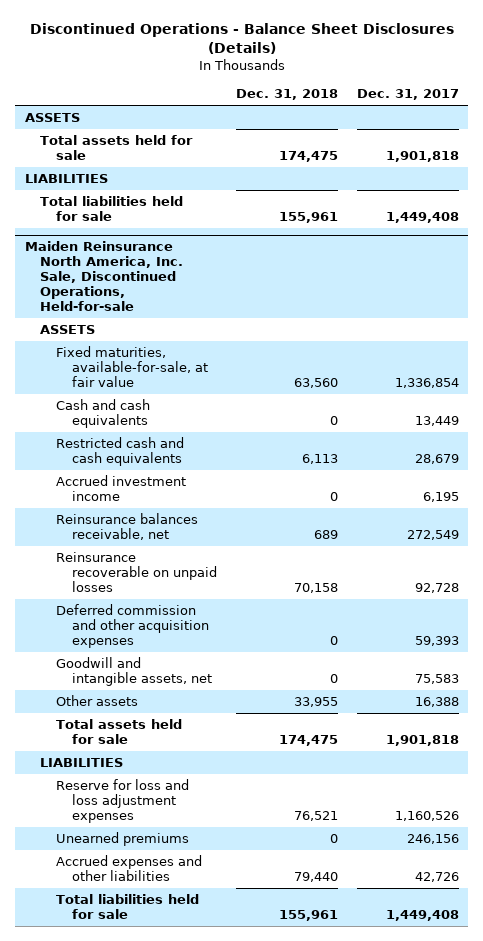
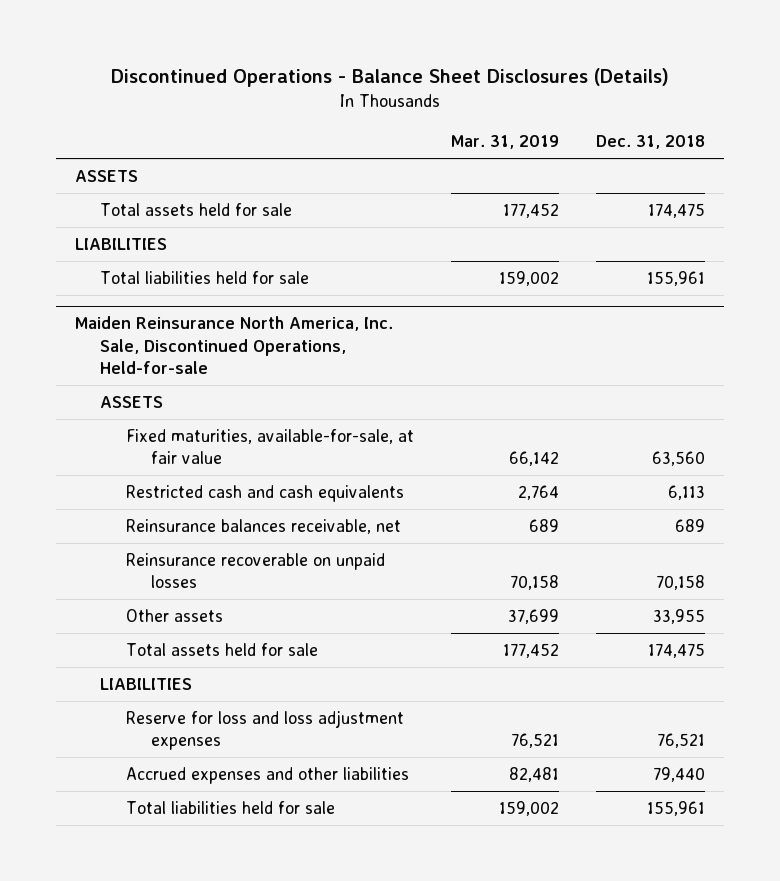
- | Dec. 31, 2018 | Dec. 31, 2017
+ | Mar. 31, 2019 | Dec. 31, 2018
@ Maiden Reinsurance North America, Inc. Sale, Discontinued Operations, Held-for-sale
- Cash and cash equivalents | 0 | 13,449
- Accrued investment income | 0 | 6,195
- Deferred commission and other acquisition expenses | 0 | 59,393
- Goodwill and intangible assets, net | 0 | 75,583
- Unearned premiums | 0 | 246,156

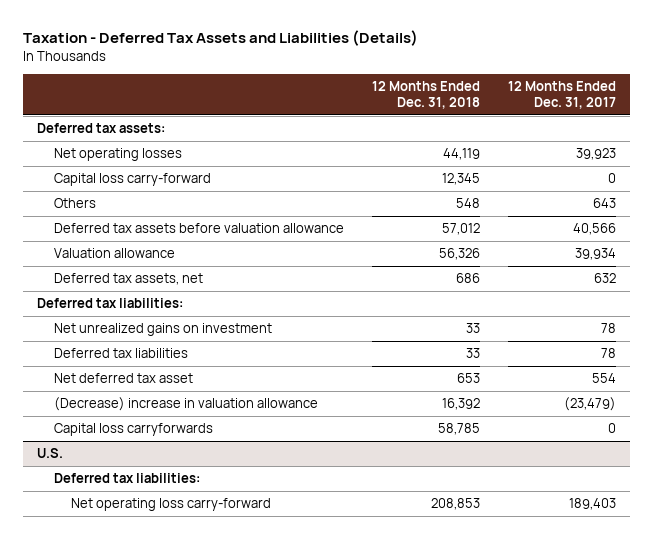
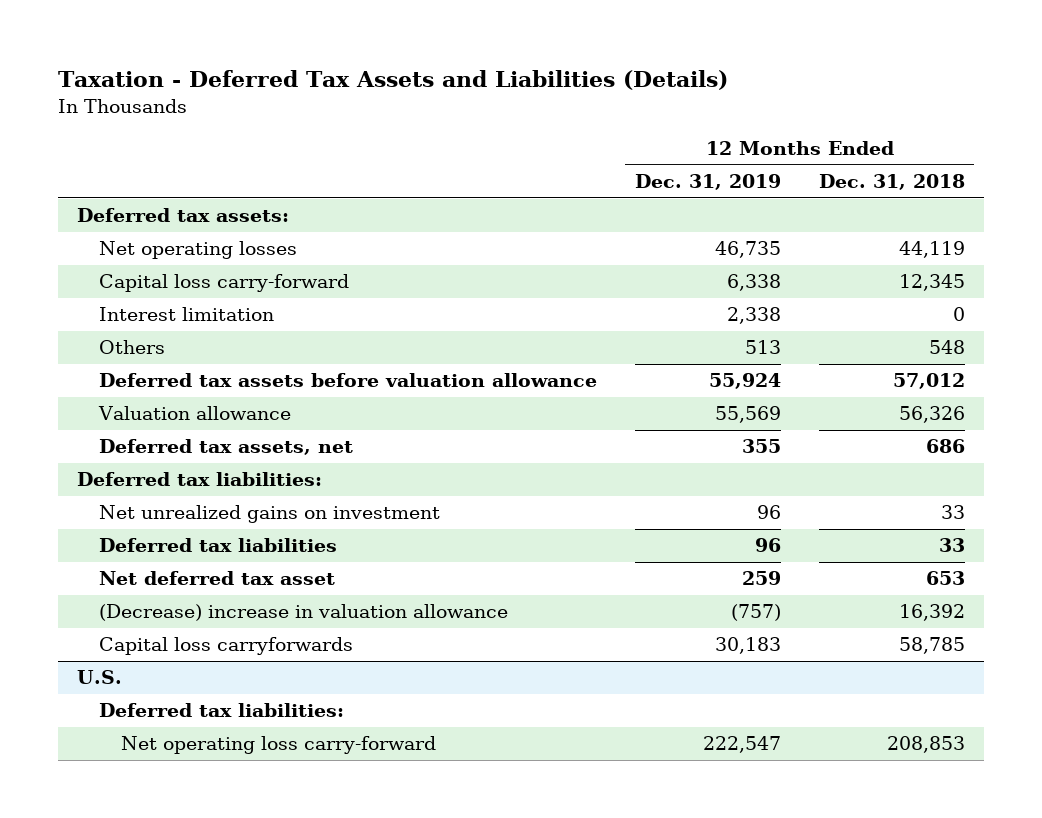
- | 12 Months Ended Dec. 31, 2018 | 12 Months Ended Dec. 31, 2017
+ | 12 Months Ended Dec. 31, 2019 | 12 Months Ended Dec. 31, 2018
+ Interest limitation | 2,338 | 0

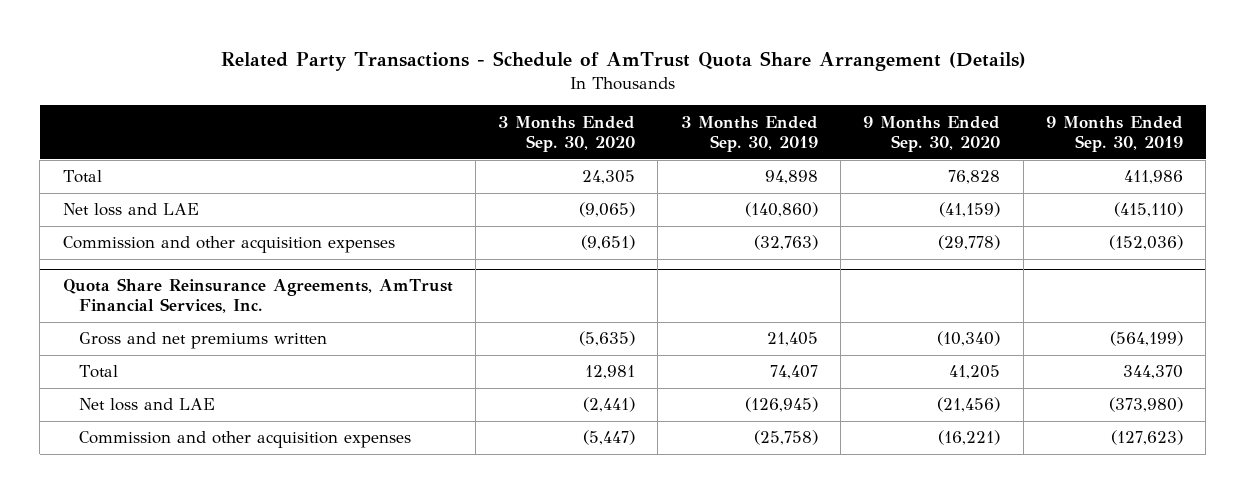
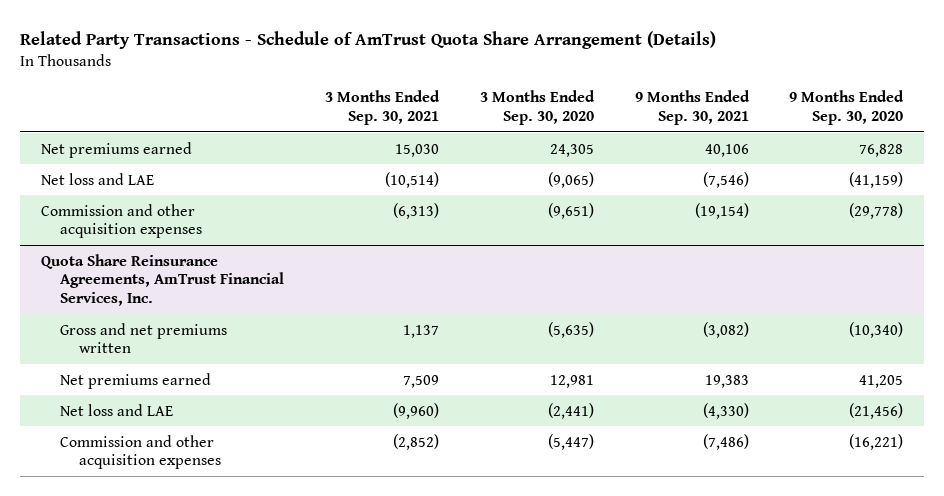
- | 3 Months Ended Sep. 30, 2020 | 3 Months Ended Sep. 30, 2019 | 9 Months Ended Sep. 30, 2020 | 9 Months Ended Sep. 30, 2019
+ | 3 Months Ended Sep. 30, 2021 | 3 Months Ended Sep. 30, 2020 | 9 Months Ended Sep. 30, 2021 | 9 Months Ended Sep. 30, 2020
- Total | 24,305 | 94,898 | 76,828 | 411,986
+ Net premiums earned | 15,030 | 24,305 | 40,106 | 76,828
@ Quota Share Reinsurance Agreements, AmTrust Financial Services, Inc.
- Total | 12,981 | 74,407 | 41,205 | 344,370
+ Net premiums earned | 7,509 | 12,981 | 19,383 | 41,205

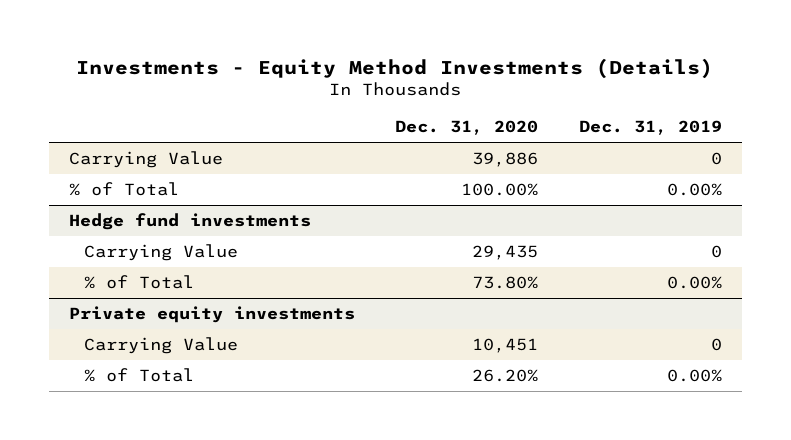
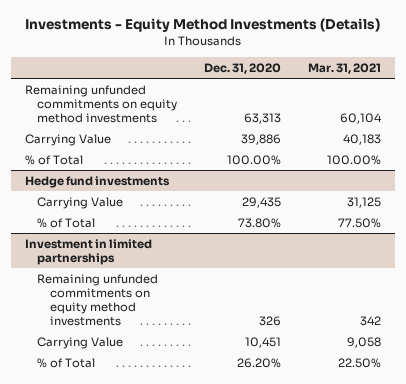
- | Dec. 31, 2020 | Dec. 31, 2019
+ | Dec. 31, 2020 | Mar. 31, 2021
+ Remaining unfunded commitments on equity method investments | 63,313 | 60,104
- Private equity investments
+ Investment in limited partnerships
+ Remaining unfunded commitments on equity method investments | 326 | 342

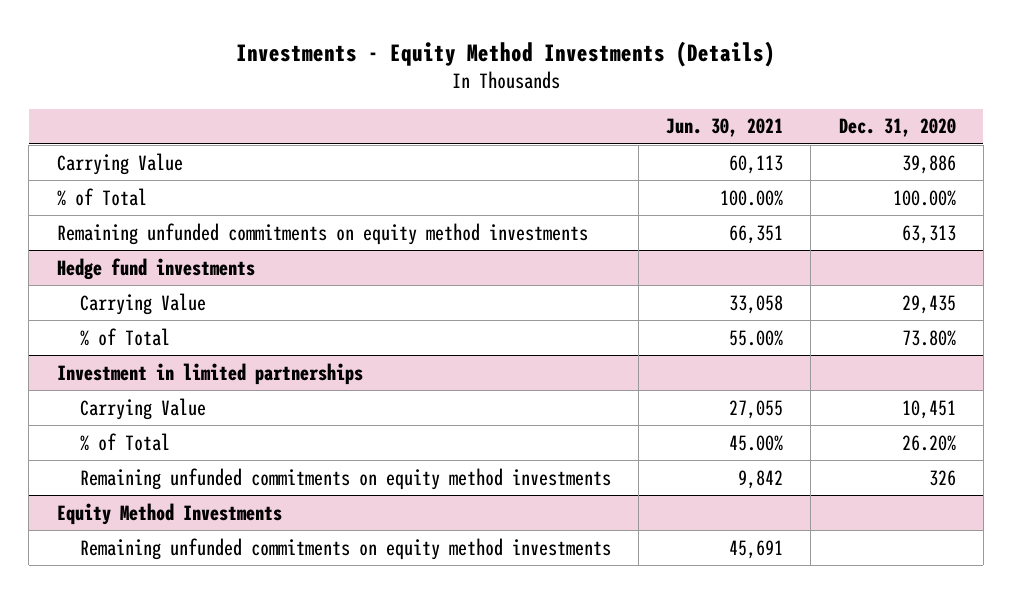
- | Dec. 31, 2020 | Mar. 31, 2021
+ | Jun. 30, 2021 | Dec. 31, 2020
moved down: Remaining unfunded commitments on equity method investments | 66,351 | 63,313
@ Investment in limited partnerships
moved down: Remaining unfunded commitments on equity method investments | 9,842 | 326
+ Equity Method Investments
+ Remaining unfunded commitments on equity method investments | 45,691 |

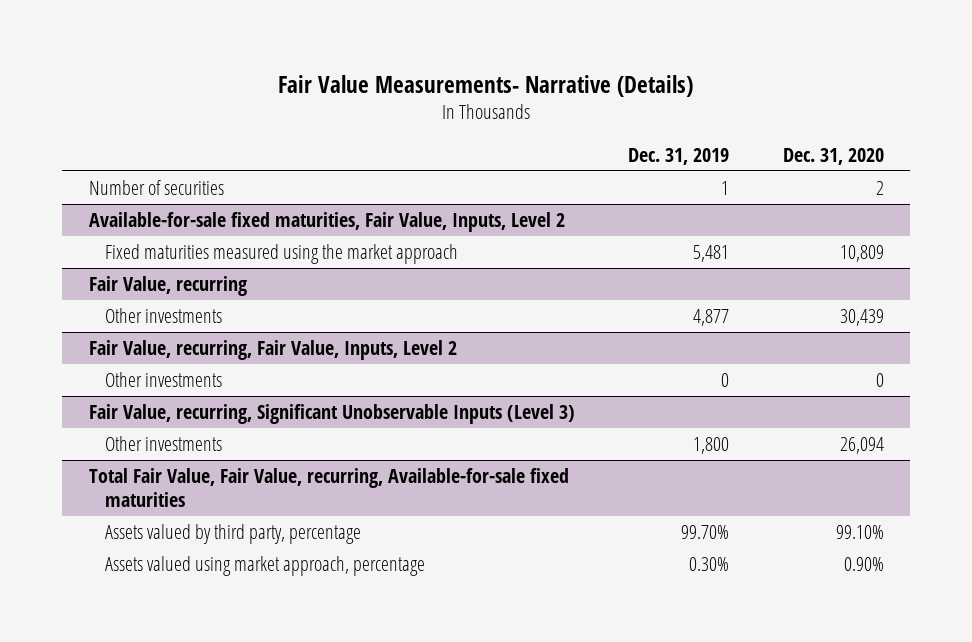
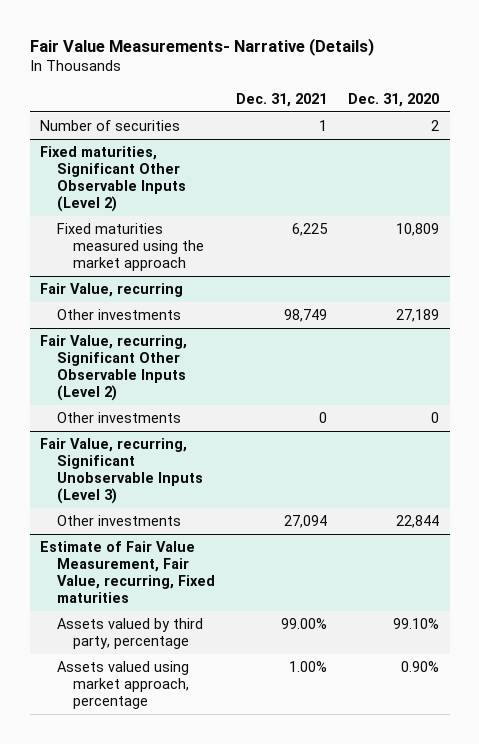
- | Dec. 31, 2019 | Dec. 31, 2020
+ | Dec. 31, 2021 | Dec. 31, 2020
- Available-for-sale fixed maturities, Fair Value, Inputs, Level 2
+ Fixed maturities, Significant Other Observable Inputs (Level 2)
@ Fair Value, recurring
- Other investments | 4,877 | 30,439
- Fair Value, recurring, Fair Value, Inputs, Level 2
@ Fair Value, recurring
+ Other investments | 98,749 | 27,189
+ Fair Value, recurring, Significant Other Observable Inputs (Level 2)
@ Fair Value, recurring, Significant Unobservable Inputs (Level 3)
- Other investments | 1,800 | 26,094
- Total Fair Value, Fair Value, recurring, Available-for-sale fixed maturities
@ Fair Value, recurring, Significant Unobservable Inputs (Level 3)
+ Other investments | 27,094 | 22,844
+ Estimate of Fair Value Measurement, Fair Value, recurring, Fixed maturities

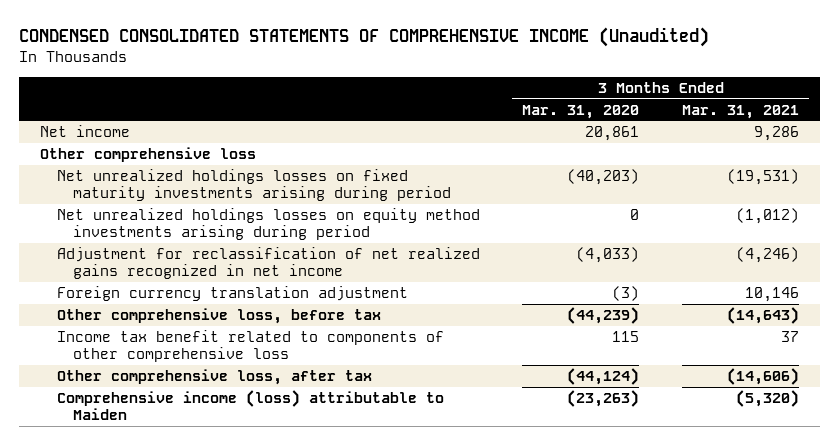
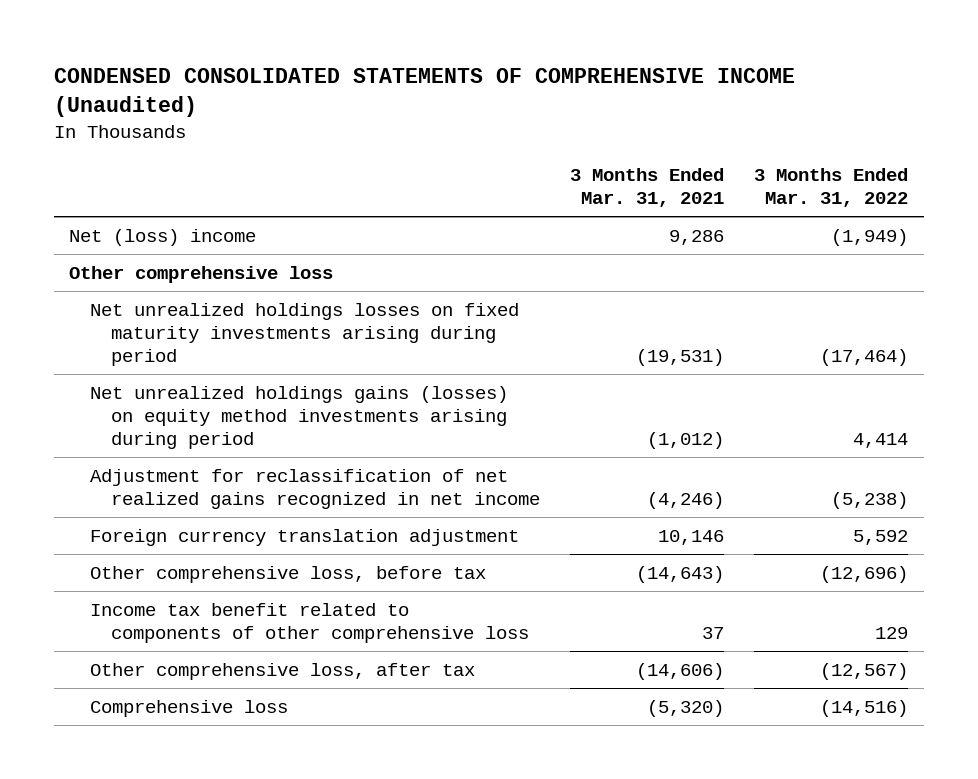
- | 3 Months Ended Mar. 31, 2020 | 3 Months Ended Mar. 31, 2021
+ | 3 Months Ended Mar. 31, 2021 | 3 Months Ended Mar. 31, 2022
- Net income | 20,861 | 9,286
+ Net (loss) income | 9,286 | (1,949)
- Net unrealized holdings losses on equity method investments arising during period | 0 | (1,012)
+ Net unrealized holdings gains (losses) on equity method investments arising during period | (1,012) | 4,414
- Comprehensive income (loss) attributable to Maiden | (23,263) | (5,320)
+ Comprehensive loss | (5,320) | (14,516)

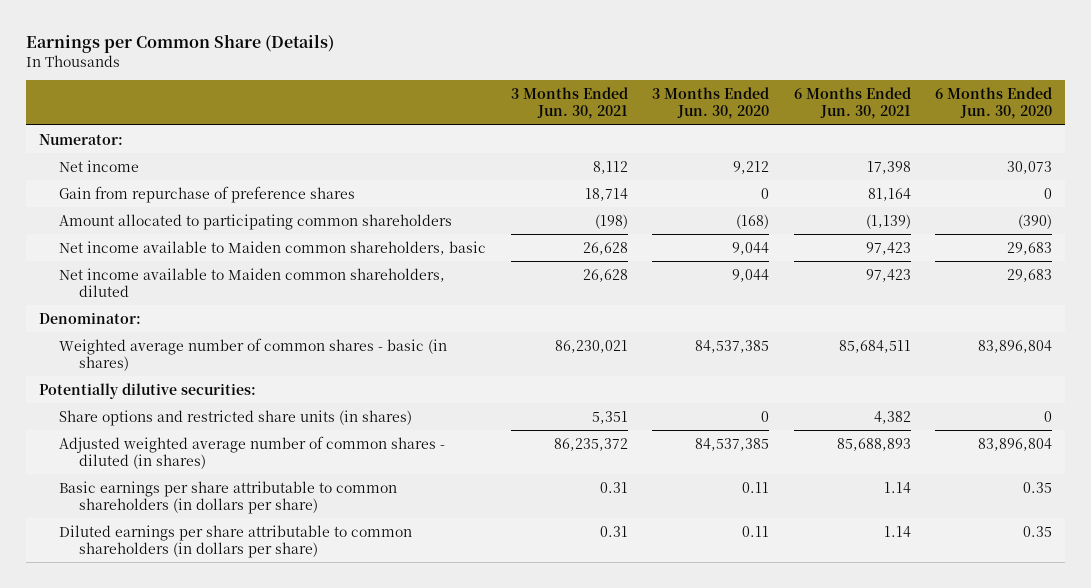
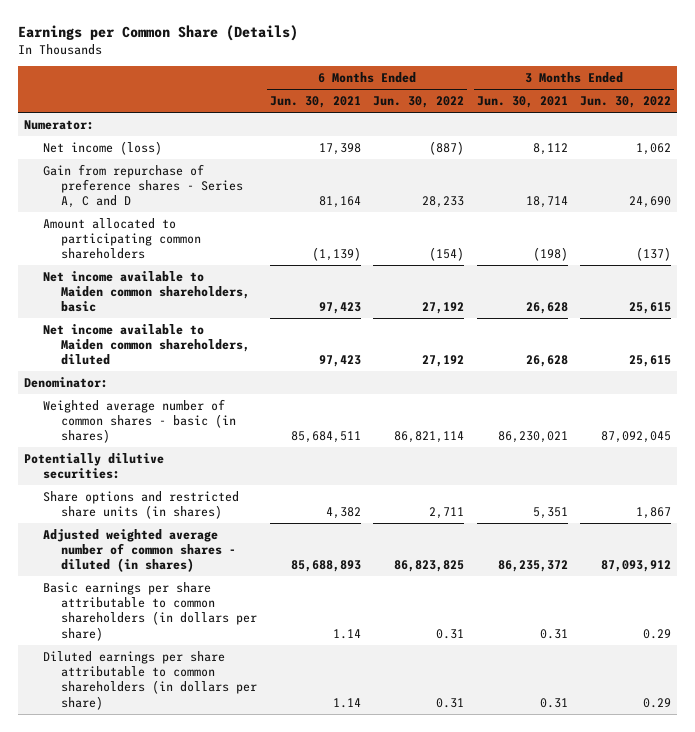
- | 3 Months Ended Jun. 30, 2021 | 3 Months Ended Jun. 30, 2020 | 6 Months Ended Jun. 30, 2021 | 6 Months Ended Jun. 30, 2020
+ | 6 Months Ended Jun. 30, 2021 | 6 Months Ended Jun. 30, 2022 | 3 Months Ended Jun. 30, 2021 | 3 Months Ended Jun. 30, 2022
- Net income | 8,112 | 9,212 | 17,398 | 30,073
- Gain from repurchase of preference shares | 18,714 | 0 | 81,164 | 0
+ Net income (loss) | 17,398 | (887) | 8,112 | 1,062
+ Gain from repurchase of preference shares - Series A, C and D | 81,164 | 28,233 | 18,714 | 24,690

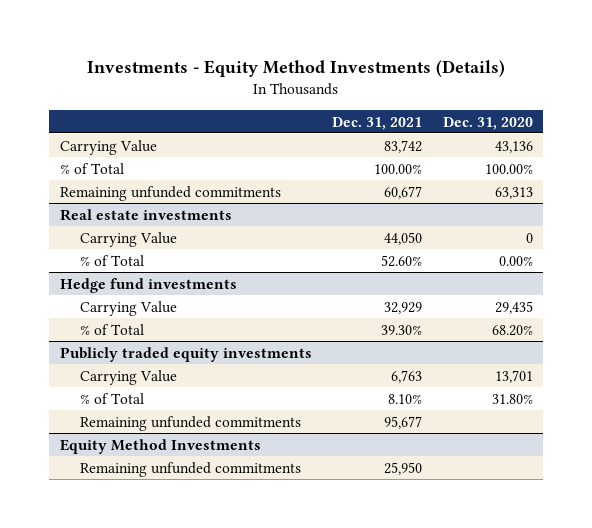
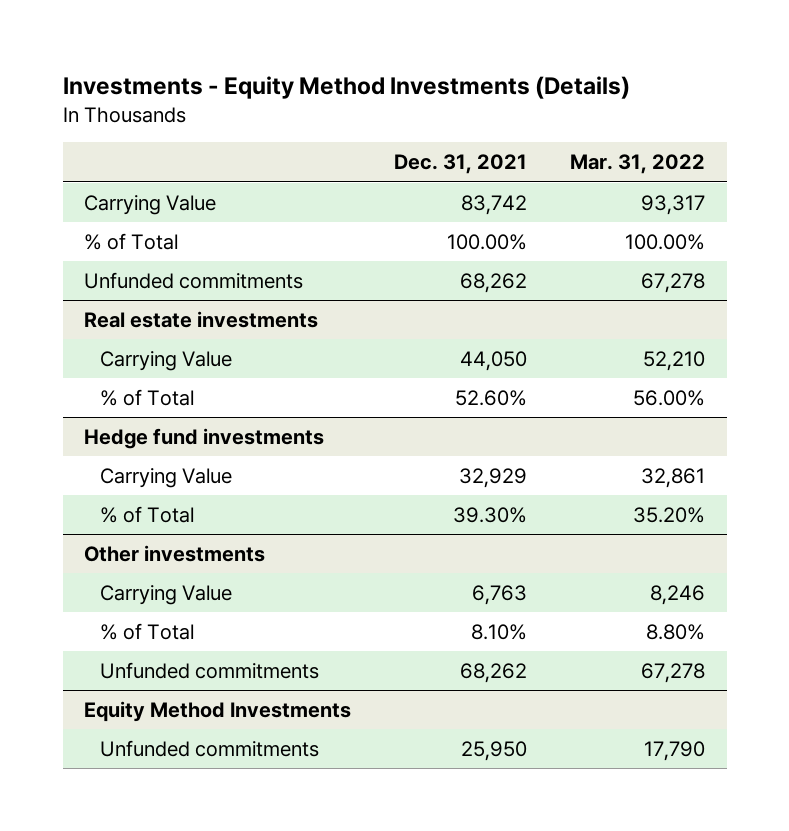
- | Dec. 31, 2021 | Dec. 31, 2020
+ | Dec. 31, 2021 | Mar. 31, 2022
- Remaining unfunded commitments | 60,677 | 63,313
+ Unfunded commitments | 68,262 | 67,278
- Publicly traded equity investments
+ Other investments
- Remaining unfunded commitments | 95,677 |
+ Unfunded commitments | 68,262 | 67,278
@ Equity Method Investments
- Remaining unfunded commitments | 25,950 |
+ Unfunded commitments | 25,950 | 17,790

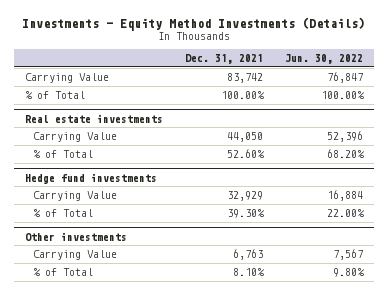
- | Dec. 31, 2021 | Mar. 31, 2022
+ | Dec. 31, 2021 | Jun. 30, 2022
- Unfunded commitments | 68,262 | 67,278
@ Other investments
- Unfunded commitments | 68,262 | 67,278
- Equity Method Investments
- Unfunded commitments | 25,950 | 17,790

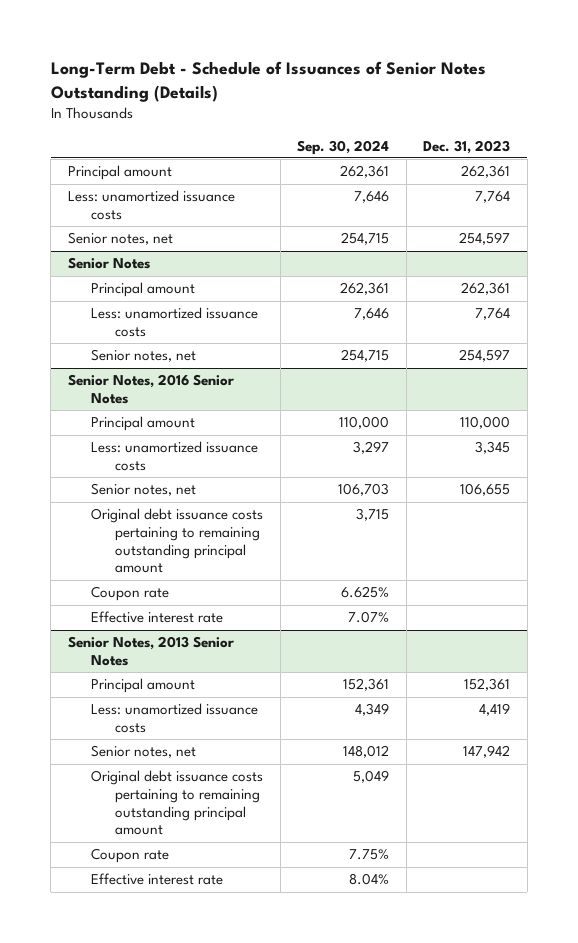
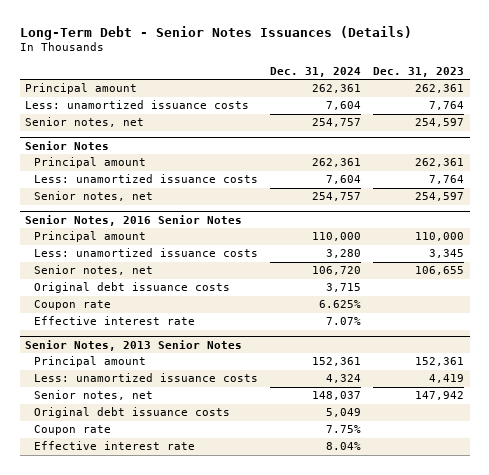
- Long-Term Debt - Schedule of Issuances of Senior Notes Outstanding (Details)
+ Long-Term Debt - Senior Notes Issuances (Details)
- | Sep. 30, 2024 | Dec. 31, 2023
+ | Dec. 31, 2024 | Dec. 31, 2023
@ Senior Notes, 2016 Senior Notes
- Original debt issuance costs pertaining to remaining outstanding principal amount | 3,715 |
+ Original debt issuance costs | 3,715 |
@ Senior Notes, 2013 Senior Notes
- Original debt issuance costs pertaining to remaining outstanding principal amount | 5,049 |
+ Original debt issuance costs | 5,049 |

